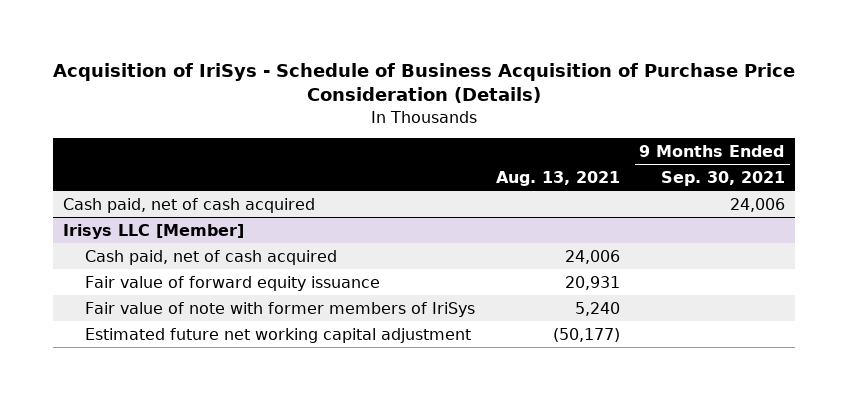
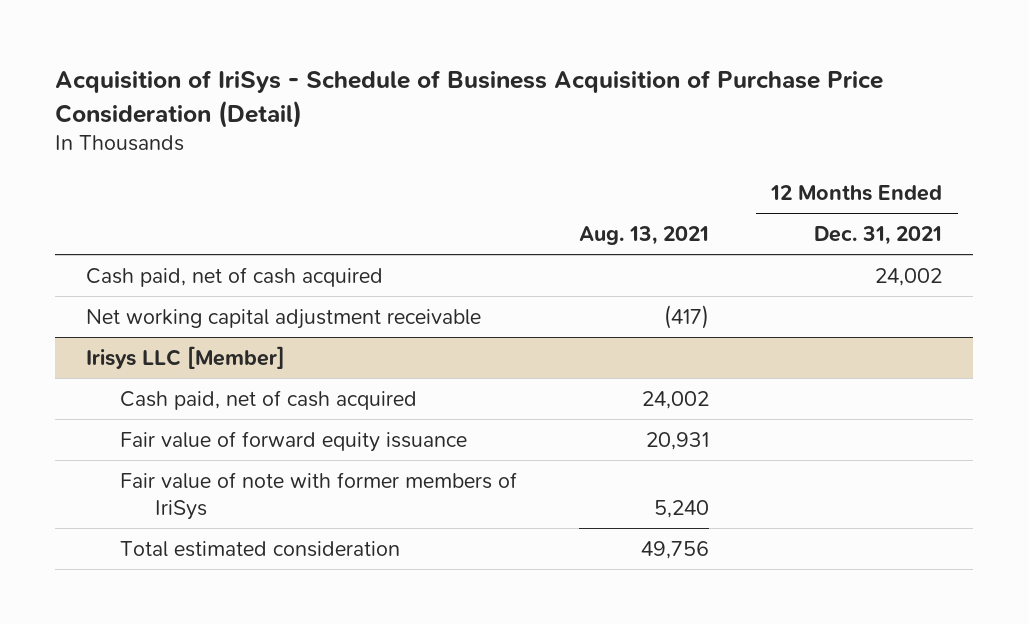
- Acquisition of IriSys - Schedule of Business Acquisition of Purchase Price Consideration (Details)
+ Acquisition of IriSys - Schedule of Business Acquisition of Purchase Price Consideration (Detail)
- | Aug. 13, 2021 | 9 Months Ended Sep. 30, 2021
+ | Aug. 13, 2021 | 12 Months Ended Dec. 31, 2021
+ Net working capital adjustment receivable | (417) |
@ Irisys LLC [Member]
- Cash paid, net of cash acquired | 24,006 |
+ Cash paid, net of cash acquired | 24,002 |
- Estimated future net working capital adjustment | (50,177) |
+ Total estimated consideration | 49,756 |

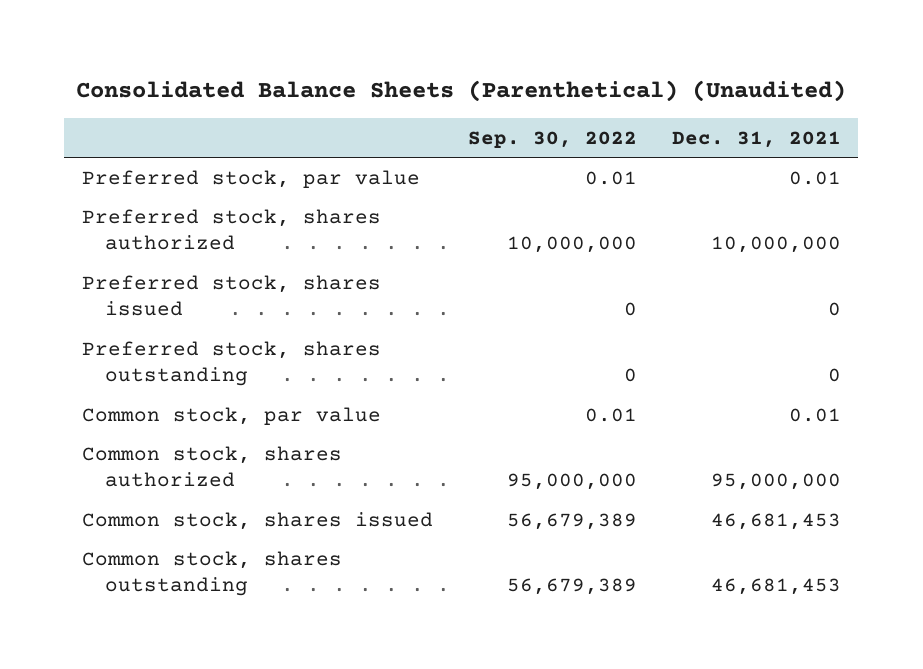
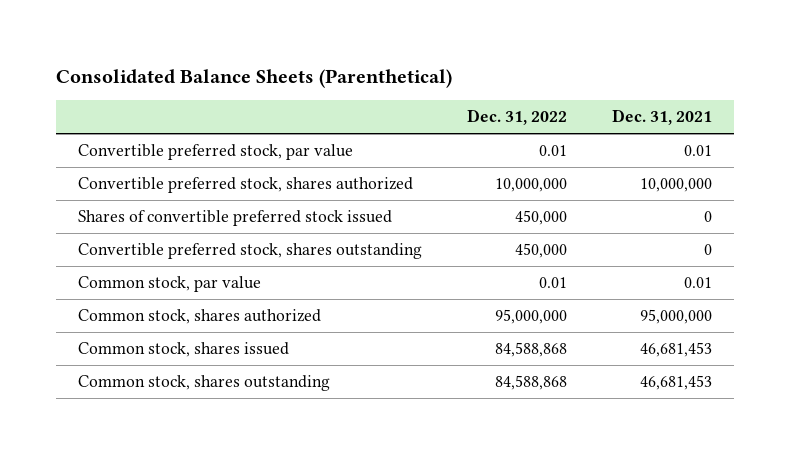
- Consolidated Balance Sheets (Parenthetical) (Unaudited)
+ Consolidated Balance Sheets (Parenthetical)
- | Sep. 30, 2022 | Dec. 31, 2021
+ | Dec. 31, 2022 | Dec. 31, 2021
- Preferred stock, par value | 0.01 | 0.01
- Preferred stock, shares authorized | 10,000,000 | 10,000,000
- Preferred stock, shares issued | 0 | 0
- Preferred stock, shares outstanding | 0 | 0
+ Convertible preferred stock, par value | 0.01 | 0.01
+ Convertible preferred stock, shares authorized | 10,000,000 | 10,000,000
+ Shares of convertible preferred stock issued | 450,000 | 0
+ Convertible preferred stock, shares outstanding | 450,000 | 0

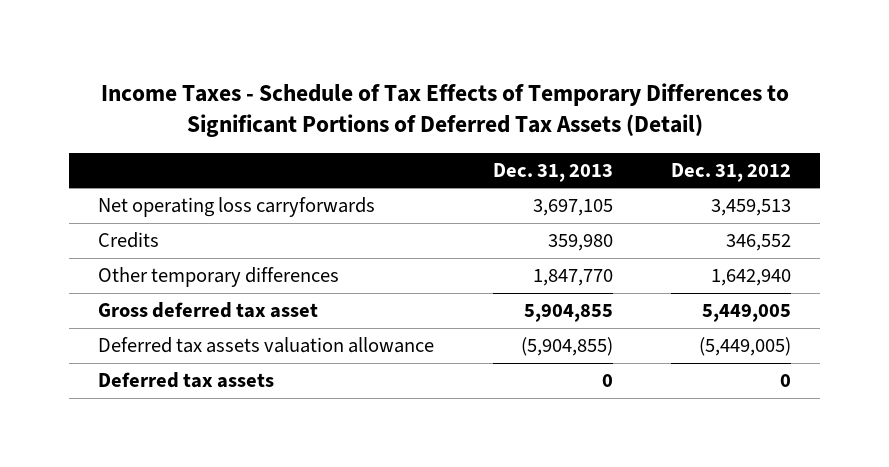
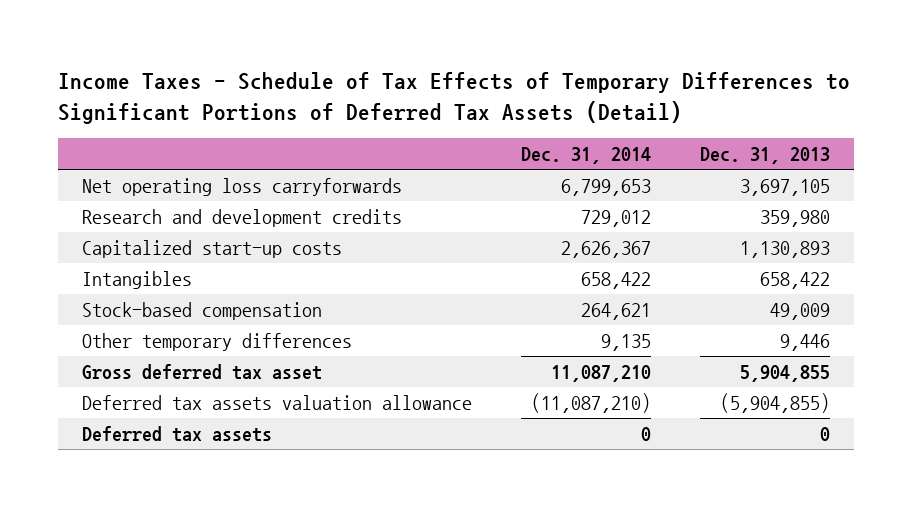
- | Dec. 31, 2013 | Dec. 31, 2012
+ | Dec. 31, 2014 | Dec. 31, 2013
- Credits | 359,980 | 346,552
- Other temporary differences | 1,847,770 | 1,642,940
+ Research and development credits | 729,012 | 359,980
+ Capitalized start-up costs | 2,626,367 | 1,130,893
+ Intangibles | 658,422 | 658,422
+ Stock-based compensation | 264,621 | 49,009
+ Other temporary differences | 9,135 | 9,446

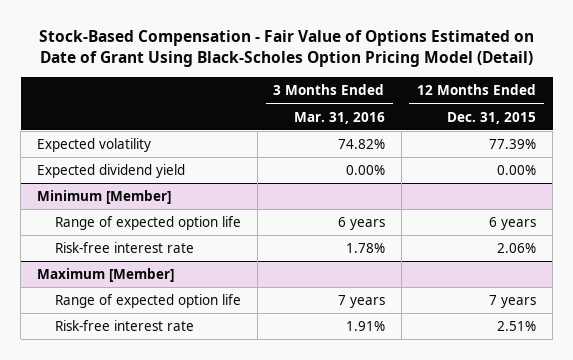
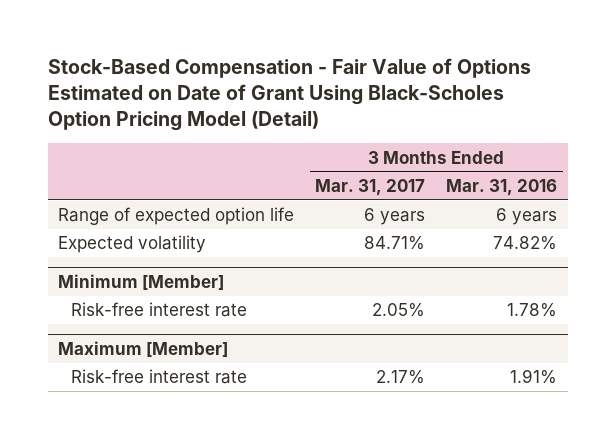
- | 3 Months Ended Mar. 31, 2016 | 12 Months Ended Dec. 31, 2015
+ | 3 Months Ended Mar. 31, 2017 | 3 Months Ended Mar. 31, 2016
+ Range of expected option life | 6 years | 6 years
- Expected dividend yield | 0.00% | 0.00%
@ Minimum [Member]
- Range of expected option life | 6 years | 6 years
@ Maximum [Member]
- Range of expected option life | 7 years | 7 years

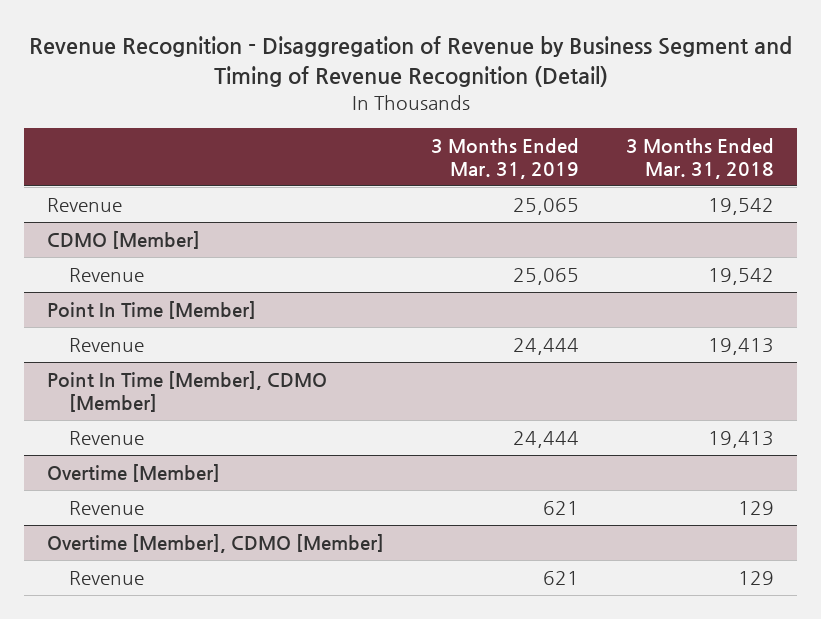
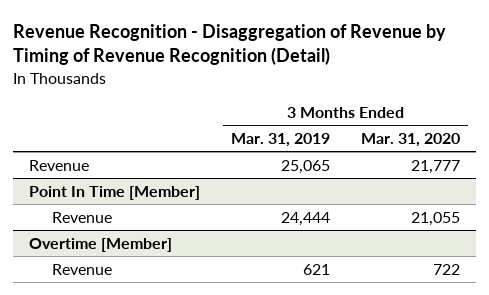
- Revenue Recognition - Disaggregation of Revenue by Business Segment and Timing of Revenue Recognition (Detail)
+ Revenue Recognition - Disaggregation of Revenue by Timing of Revenue Recognition (Detail)
- | 3 Months Ended Mar. 31, 2019 | 3 Months Ended Mar. 31, 2018
+ | 3 Months Ended Mar. 31, 2019 | 3 Months Ended Mar. 31, 2020
- CDMO [Member]
- Revenue | 25,065 | 19,542
- Point In Time [Member], CDMO [Member]
- Revenue | 24,444 | 19,413
- Overtime [Member], CDMO [Member]
- Revenue | 621 | 129

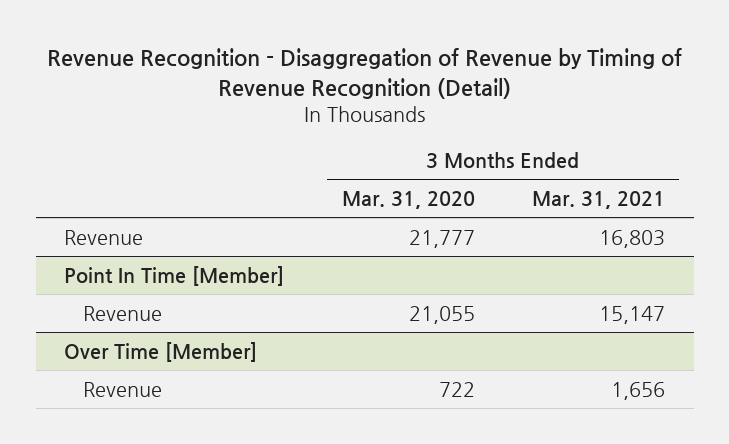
- | 3 Months Ended Mar. 31, 2019 | 3 Months Ended Mar. 31, 2020
+ | 3 Months Ended Mar. 31, 2020 | 3 Months Ended Mar. 31, 2021
- Overtime [Member]
+ Over Time [Member]

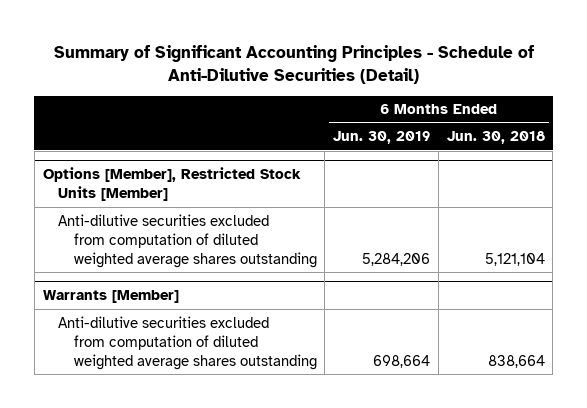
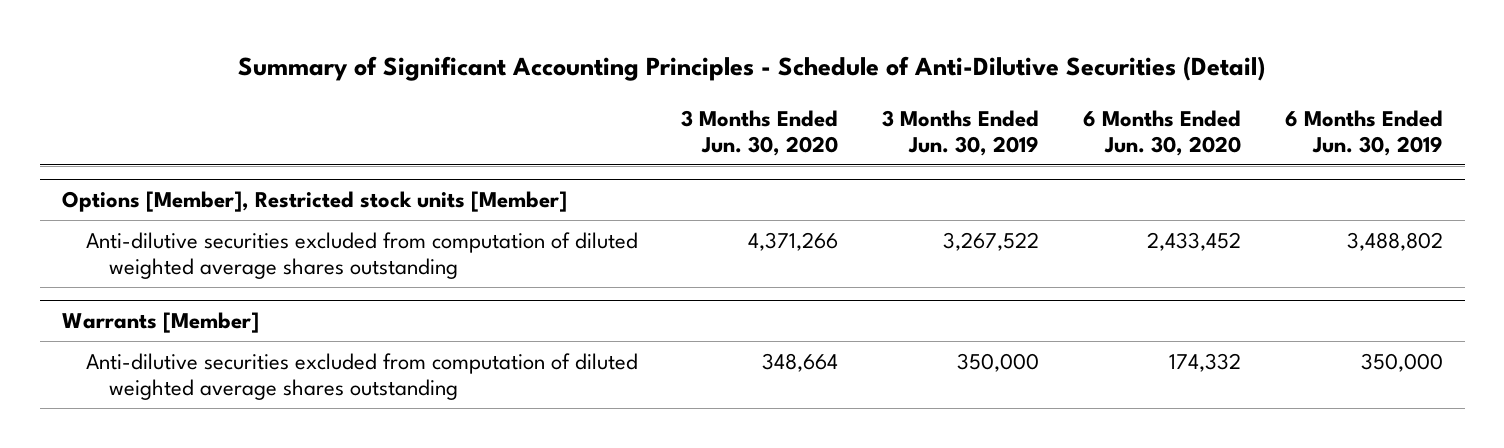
- | 6 Months Ended Jun. 30, 2019 | 6 Months Ended Jun. 30, 2018
+ | 3 Months Ended Jun. 30, 2020 | 3 Months Ended Jun. 30, 2019 | 6 Months Ended Jun. 30, 2020 | 6 Months Ended Jun. 30, 2019
- Options [Member], Restricted Stock Units [Member]
- Anti-dilutive securities excluded from computation of diluted weighted average shares outstanding | 5,284,206 | 5,121,104
+ Options [Member], Restricted stock units [Member]
+ Anti-dilutive securities excluded from computation of diluted weighted average shares outstanding | 4,371,266 | 3,267,522 | 2,433,452 | 3,488,802
@ Warrants [Member]
- Anti-dilutive securities excluded from computation of diluted weighted average shares outstanding | 698,664 | 838,664
+ Anti-dilutive securities excluded from computation of diluted weighted average shares outstanding | 348,664 | 350,000 | 174,332 | 350,000

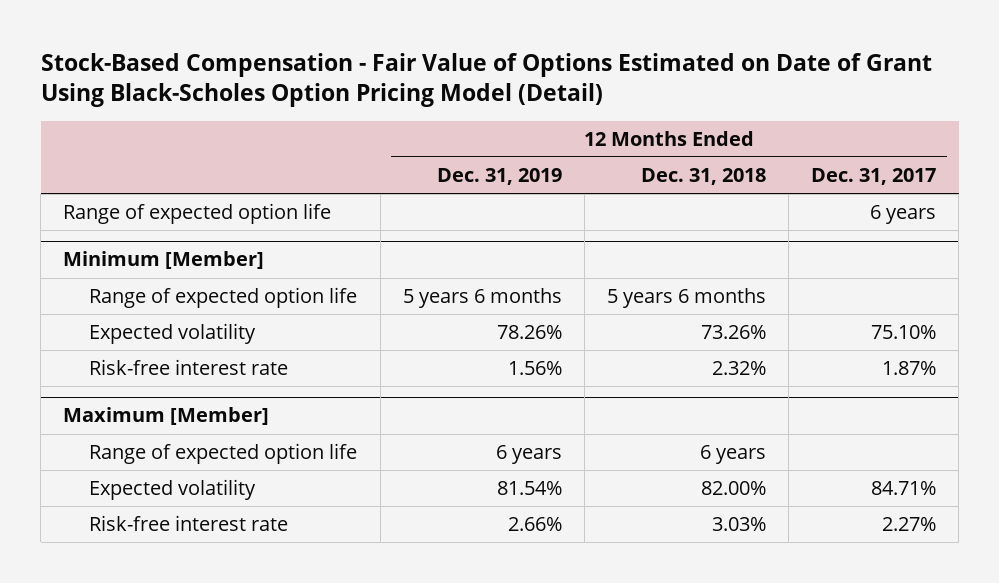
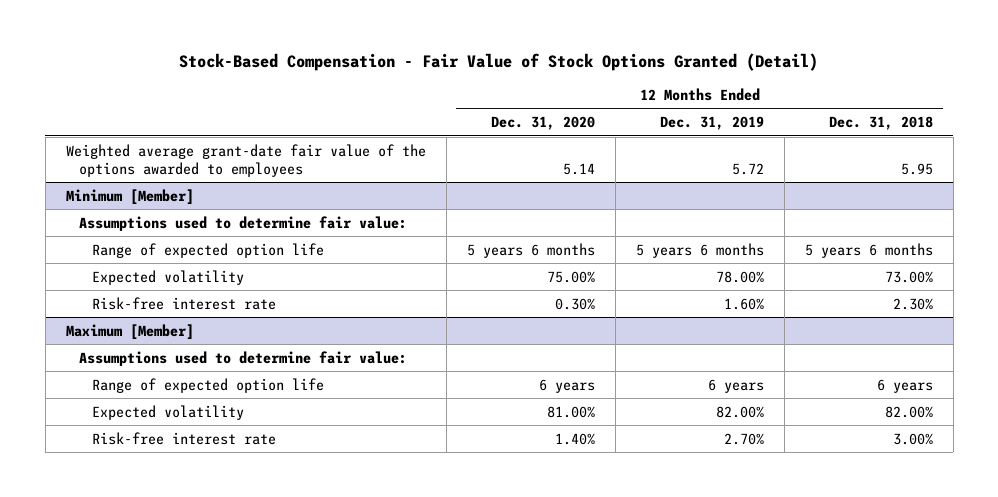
- Stock-Based Compensation - Fair Value of Options Estimated on Date of Grant Using Black-Scholes Option Pricing Model (Detail)
+ Stock-Based Compensation - Fair Value of Stock Options Granted (Detail)
- | 12 Months Ended Dec. 31, 2019 | 12 Months Ended Dec. 31, 2018 | 12 Months Ended Dec. 31, 2017
+ | 12 Months Ended Dec. 31, 2020 | 12 Months Ended Dec. 31, 2019 | 12 Months Ended Dec. 31, 2018
- Range of expected option life | | | 6 years
+ Weighted average grant-date fair value of the options awarded to employees | 5.14 | 5.72 | 5.95
@ Minimum [Member]
+ Assumptions used to determine fair value:
- Expected volatility | 78.26% | 73.26% | 75.10%
- Risk-free interest rate | 1.56% | 2.32% | 1.87%
+ Expected volatility | 75.00% | 78.00% | 73.00%
+ Risk-free interest rate | 0.30% | 1.60% | 2.30%
@ Maximum [Member]
+ Assumptions used to determine fair value:
- Expected volatility | 81.54% | 82.00% | 84.71%
- Risk-free interest rate | 2.66% | 3.03% | 2.27%
+ Expected volatility | 81.00% | 82.00% | 82.00%
+ Risk-free interest rate | 1.40% | 2.70% | 3.00%

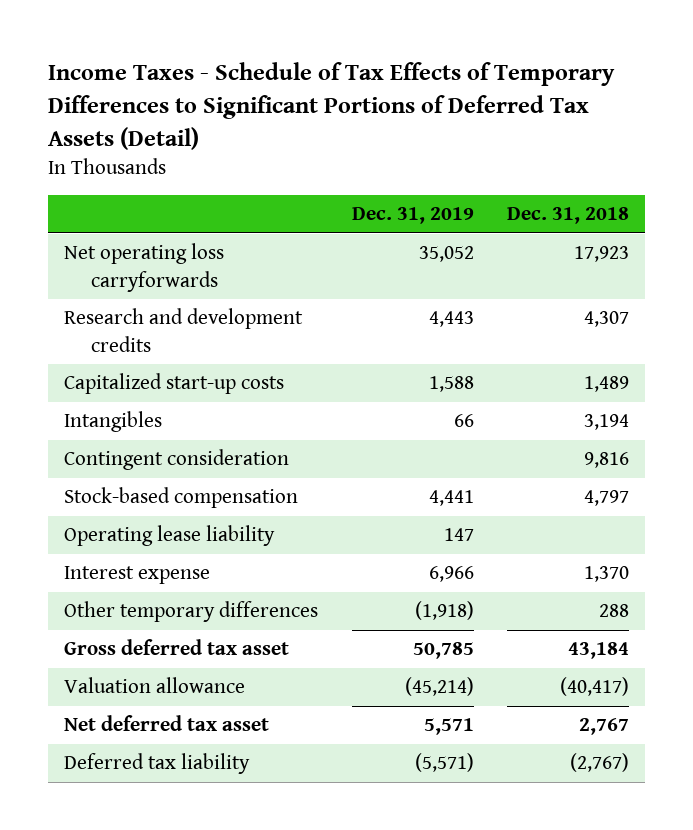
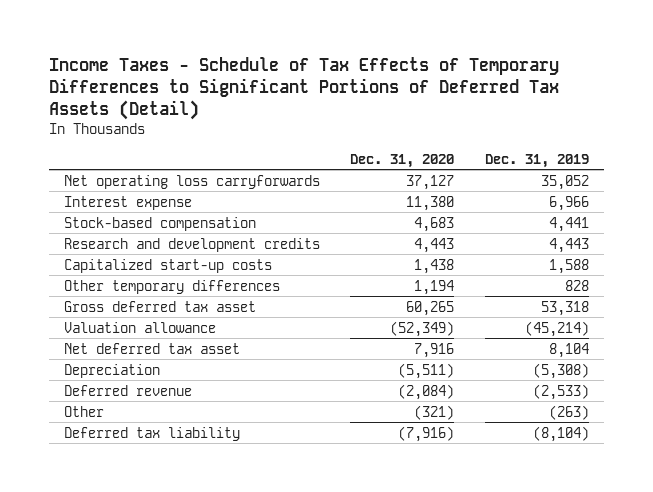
- | Dec. 31, 2019 | Dec. 31, 2018
+ | Dec. 31, 2020 | Dec. 31, 2019
moved up: Interest expense | 11,380 | 6,966
moved up: Stock-based compensation | 4,683 | 4,441
- Intangibles | 66 | 3,194
- Contingent consideration | | 9,816
- Operating lease liability | 147 |
- Other temporary differences | (1,918) | 288
- Gross deferred tax asset | 50,785 | 43,184
+ Other temporary differences | 1,194 | 828
+ Gross deferred tax asset | 60,265 | 53,318
- Net deferred tax asset | 5,571 | 2,767
- Deferred tax liability | (5,571) | (2,767)
+ Net deferred tax asset | 7,916 | 8,104
+ Depreciation | (5,511) | (5,308)
+ Deferred revenue | (2,084) | (2,533)
+ Other | (321) | (263)
+ Deferred tax liability | (7,916) | (8,104)

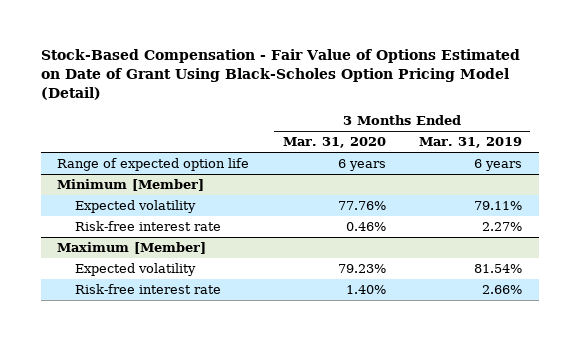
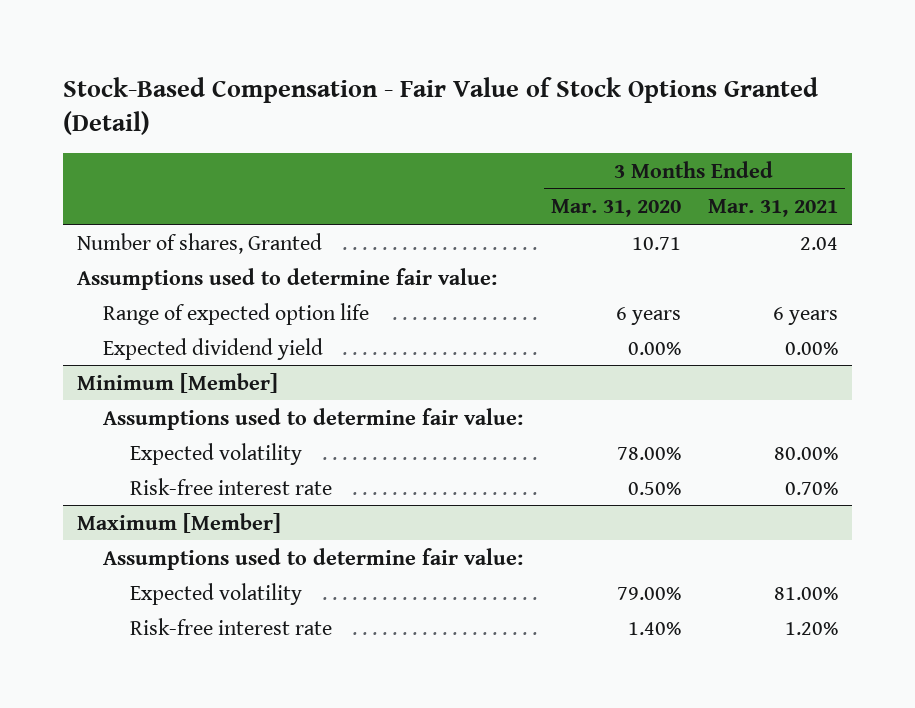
- Stock-Based Compensation - Fair Value of Options Estimated on Date of Grant Using Black-Scholes Option Pricing Model (Detail)
+ Stock-Based Compensation - Fair Value of Stock Options Granted (Detail)
- | 3 Months Ended Mar. 31, 2020 | 3 Months Ended Mar. 31, 2019
+ | 3 Months Ended Mar. 31, 2020 | 3 Months Ended Mar. 31, 2021
+ Number of shares, Granted | 10.71 | 2.04
+ Assumptions used to determine fair value:
+ Expected dividend yield | 0.00% | 0.00%
@ Minimum [Member]
- Expected volatility | 77.76% | 79.11%
- Risk-free interest rate | 0.46% | 2.27%
+ Assumptions used to determine fair value:
+ Expected volatility | 78.00% | 80.00%
+ Risk-free interest rate | 0.50% | 0.70%
@ Maximum [Member]
- Expected volatility | 79.23% | 81.54%
+ Assumptions used to determine fair value:
+ Expected volatility | 79.00% | 81.00%

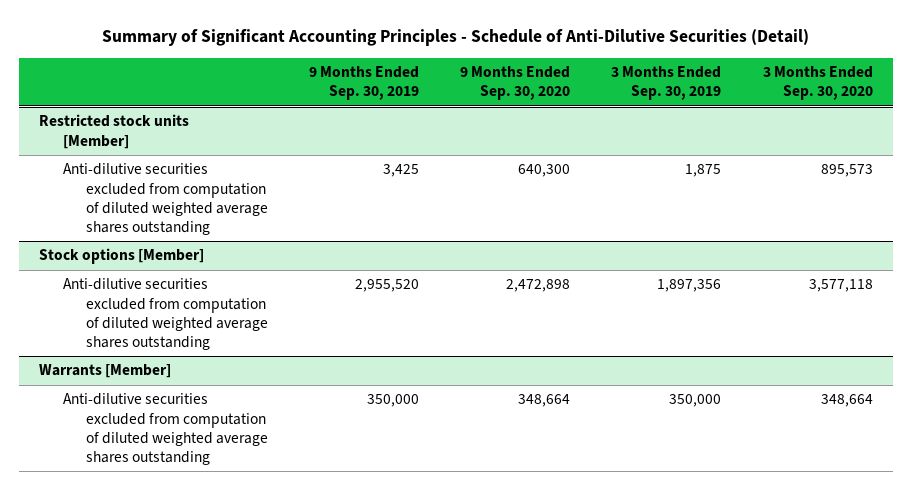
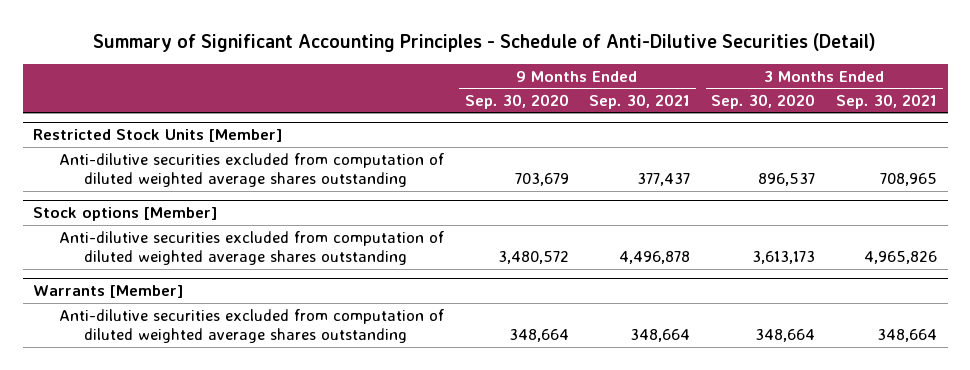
- | 9 Months Ended Sep. 30, 2019 | 9 Months Ended Sep. 30, 2020 | 3 Months Ended Sep. 30, 2019 | 3 Months Ended Sep. 30, 2020
+ | 9 Months Ended Sep. 30, 2020 | 9 Months Ended Sep. 30, 2021 | 3 Months Ended Sep. 30, 2020 | 3 Months Ended Sep. 30, 2021
- Restricted stock units [Member]
- Anti-dilutive securities excluded from computation of diluted weighted average shares outstanding | 3,425 | 640,300 | 1,875 | 895,573
+ Restricted Stock Units [Member]
+ Anti-dilutive securities excluded from computation of diluted weighted average shares outstanding | 703,679 | 377,437 | 896,537 | 708,965
@ Stock options [Member]
- Anti-dilutive securities excluded from computation of diluted weighted average shares outstanding | 2,955,520 | 2,472,898 | 1,897,356 | 3,577,118
+ Anti-dilutive securities excluded from computation of diluted weighted average shares outstanding | 3,480,572 | 4,496,878 | 3,613,173 | 4,965,826

